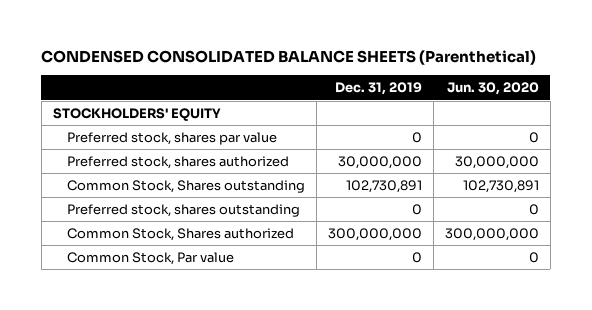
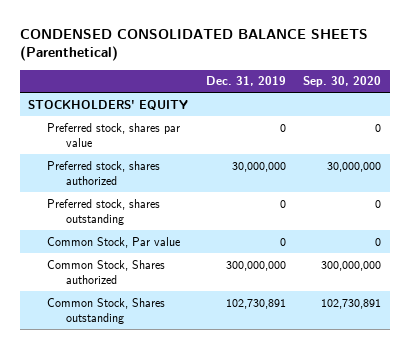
- | Dec. 31, 2019 | Jun. 30, 2020
+ | Dec. 31, 2019 | Sep. 30, 2020
moved down: Common Stock, Shares authorized | 300,000,000 | 300,000,000
moved down: Common Stock, Shares outstanding | 102,730,891 | 102,730,891

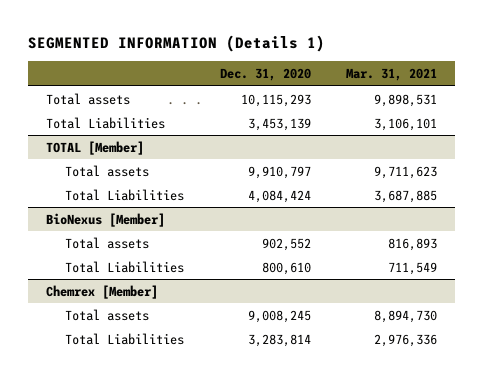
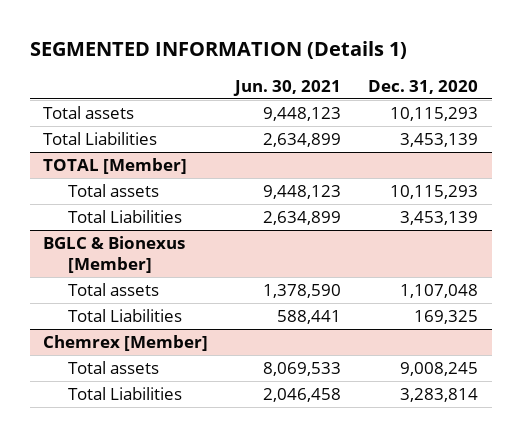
- | Dec. 31, 2020 | Mar. 31, 2021
+ | Jun. 30, 2021 | Dec. 31, 2020
@ TOTAL [Member]
- Total assets | 9,910,797 | 9,711,623
- Total Liabilities | 4,084,424 | 3,687,885
- BioNexus [Member]
- Total assets | 902,552 | 816,893
- Total Liabilities | 800,610 | 711,549
@ TOTAL [Member]
+ Total assets | 9,448,123 | 10,115,293
+ Total Liabilities | 2,634,899 | 3,453,139
+ BGLC & Bionexus [Member]
+ Total assets | 1,378,590 | 1,107,048
+ Total Liabilities | 588,441 | 169,325

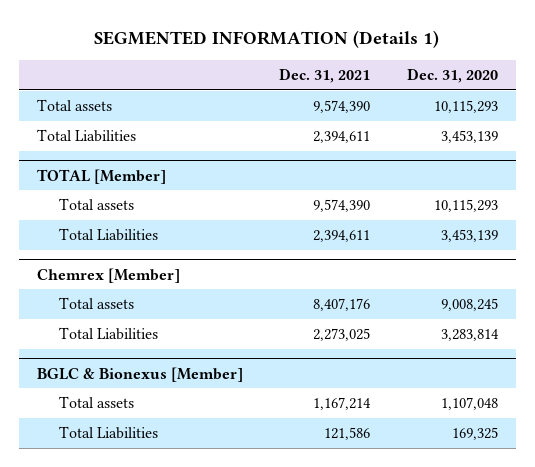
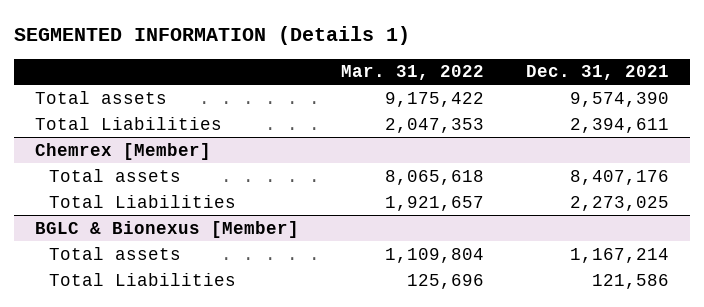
- | Dec. 31, 2021 | Dec. 31, 2020
+ | Mar. 31, 2022 | Dec. 31, 2021
- TOTAL [Member]
- Total assets | 9,574,390 | 10,115,293
- Total Liabilities | 2,394,611 | 3,453,139

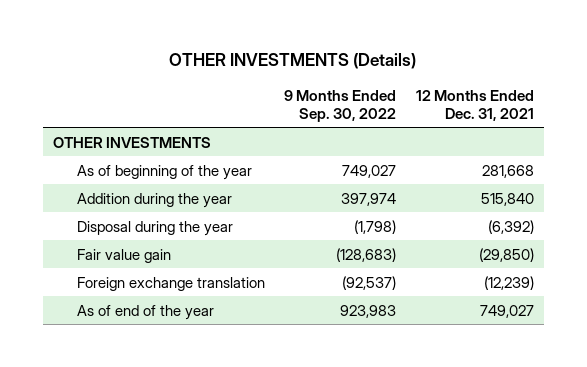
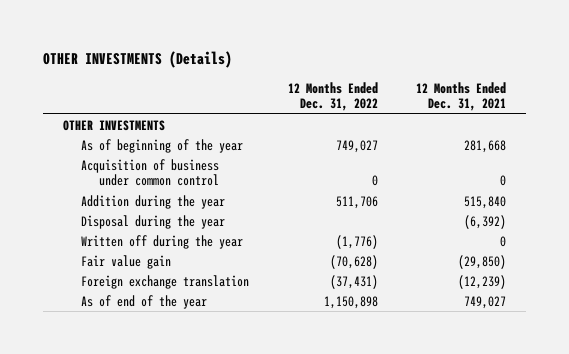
- | 9 Months Ended Sep. 30, 2022 | 12 Months Ended Dec. 31, 2021
+ | 12 Months Ended Dec. 31, 2022 | 12 Months Ended Dec. 31, 2021
+ Acquisition of business under common control | 0 | 0
+ Written off during the year | (1,776) | 0

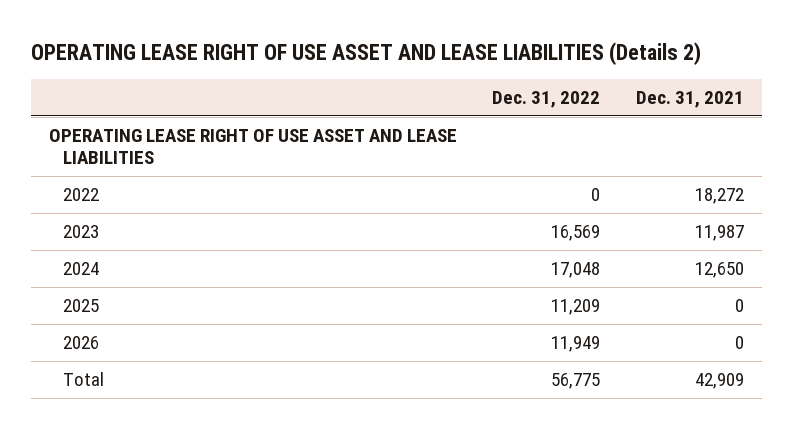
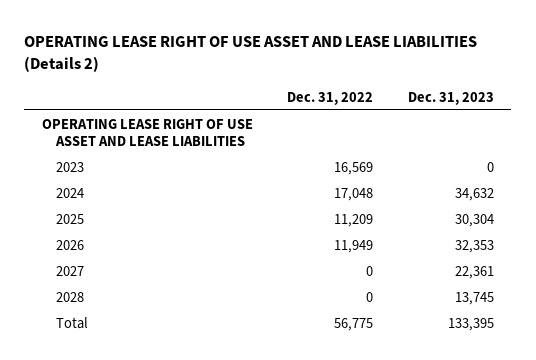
- | Dec. 31, 2022 | Dec. 31, 2021
+ | Dec. 31, 2022 | Dec. 31, 2023
- 2022 | 0 | 18,272
+ 2027 | 0 | 22,361
+ 2028 | 0 | 13,745

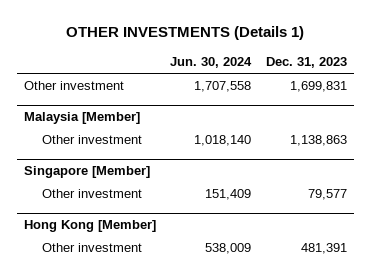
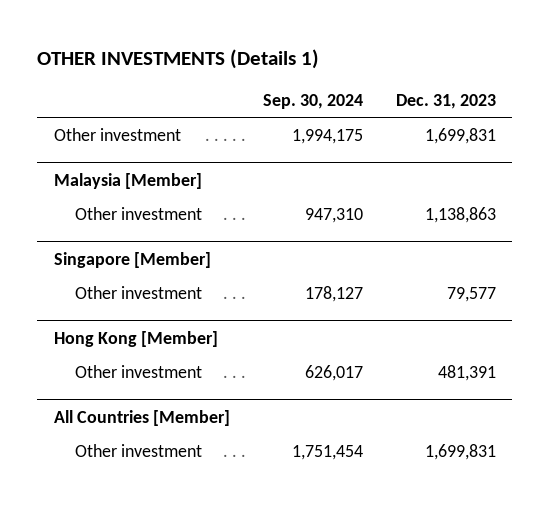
- | Jun. 30, 2024 | Dec. 31, 2023
+ | Sep. 30, 2024 | Dec. 31, 2023
+ All Countries [Member]
+ Other investment | 1,751,454 | 1,699,831

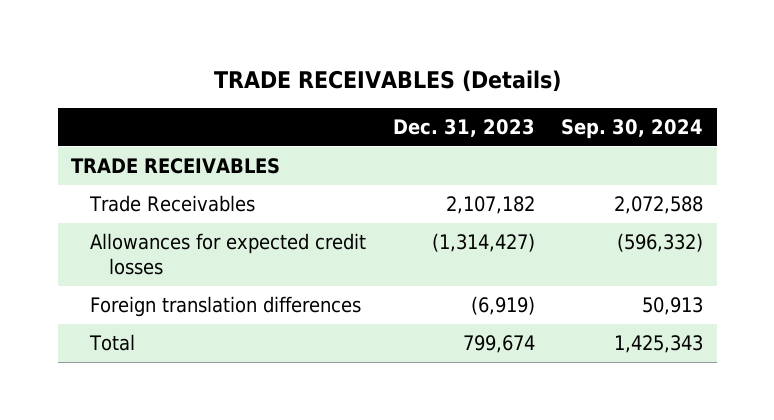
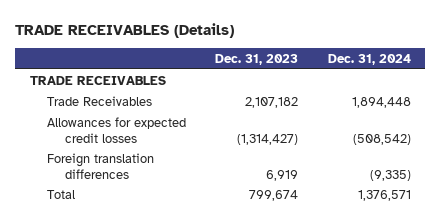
- | Dec. 31, 2023 | Sep. 30, 2024
+ | Dec. 31, 2023 | Dec. 31, 2024
- Foreign translation differences | (6,919) | 50,913
+ Foreign translation differences | 6,919 | (9,335)

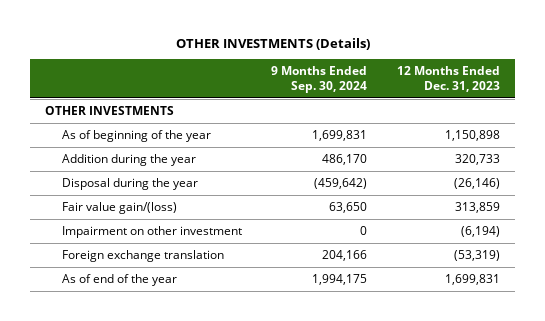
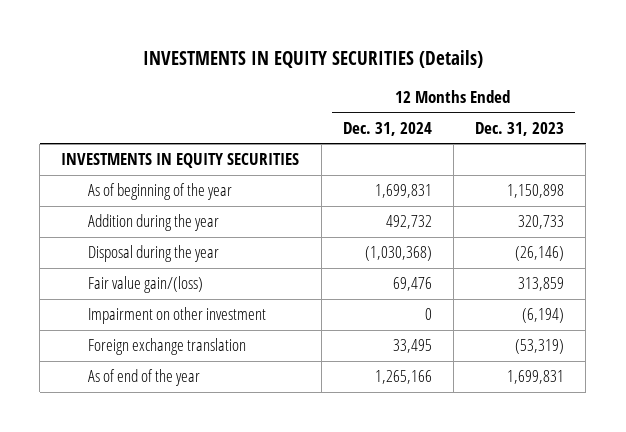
- OTHER INVESTMENTS (Details)
+ INVESTMENTS IN EQUITY SECURITIES (Details)
- | 9 Months Ended Sep. 30, 2024 | 12 Months Ended Dec. 31, 2023
+ | 12 Months Ended Dec. 31, 2024 | 12 Months Ended Dec. 31, 2023
- OTHER INVESTMENTS
+ INVESTMENTS IN EQUITY SECURITIES

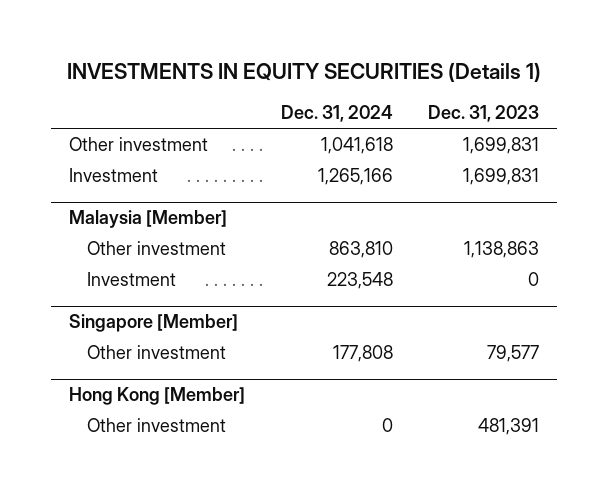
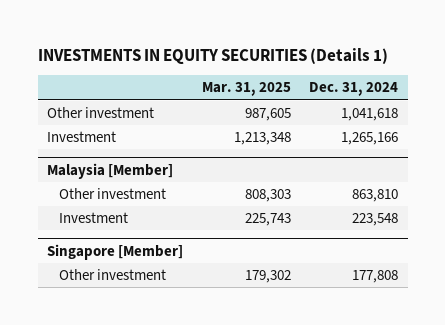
- | Dec. 31, 2024 | Dec. 31, 2023
+ | Mar. 31, 2025 | Dec. 31, 2024
- Hong Kong [Member]
- Other investment | 0 | 481,391

